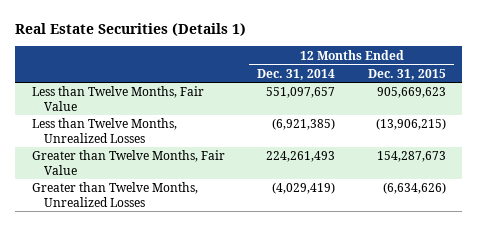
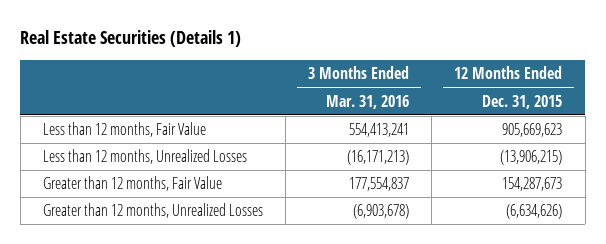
- | 12 Months Ended Dec. 31, 2014 | 12 Months Ended Dec. 31, 2015
+ | 3 Months Ended Mar. 31, 2016 | 12 Months Ended Dec. 31, 2015
- Less than Twelve Months, Fair Value | 551,097,657 | 905,669,623
- Less than Twelve Months, Unrealized Losses | (6,921,385) | (13,906,215)
- Greater than Twelve Months, Fair Value | 224,261,493 | 154,287,673
- Greater than Twelve Months, Unrealized Losses | (4,029,419) | (6,634,626)
+ Less than 12 months, Fair Value | 554,413,241 | 905,669,623
+ Less than 12 months, Unrealized Losses | (16,171,213) | (13,906,215)
+ Greater than 12 months, Fair Value | 177,554,837 | 154,287,673
+ Greater than 12 months, Unrealized Losses | (6,903,678) | (6,634,626)

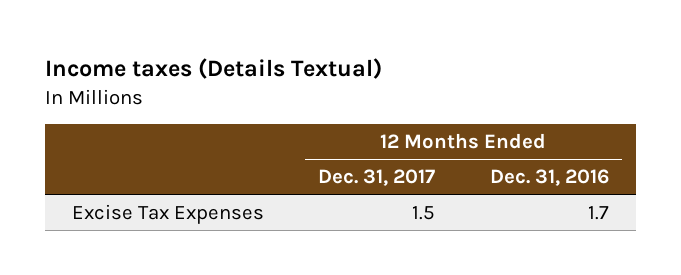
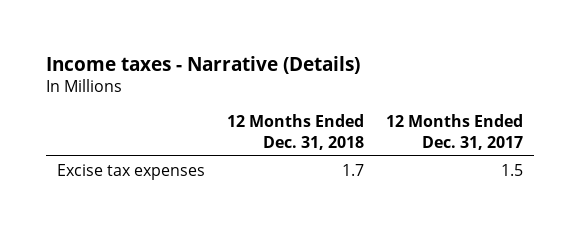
- Income taxes (Details Textual)
+ Income taxes - Narrative (Details)
- | 12 Months Ended Dec. 31, 2017 | 12 Months Ended Dec. 31, 2016
+ | 12 Months Ended Dec. 31, 2018 | 12 Months Ended Dec. 31, 2017
- Excise Tax Expenses | 1.5 | 1.7
+ Excise tax expenses | 1.7 | 1.5

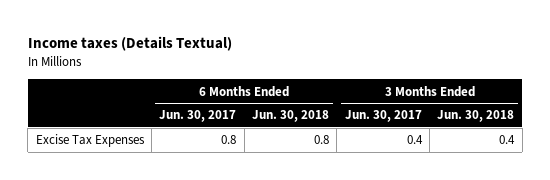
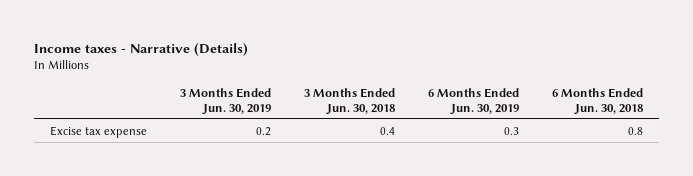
- Income taxes (Details Textual)
+ Income taxes - Narrative (Details)
- | 6 Months Ended Jun. 30, 2017 | 6 Months Ended Jun. 30, 2018 | 3 Months Ended Jun. 30, 2017 | 3 Months Ended Jun. 30, 2018
+ | 3 Months Ended Jun. 30, 2019 | 3 Months Ended Jun. 30, 2018 | 6 Months Ended Jun. 30, 2019 | 6 Months Ended Jun. 30, 2018
- Excise Tax Expenses | 0.8 | 0.8 | 0.4 | 0.4
+ Excise tax expense | 0.2 | 0.4 | 0.3 | 0.8

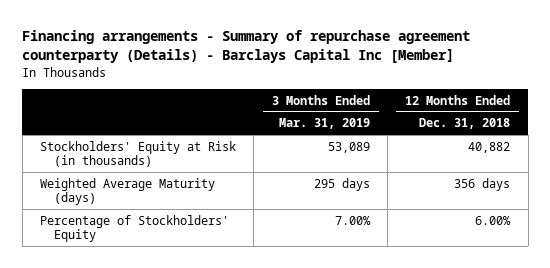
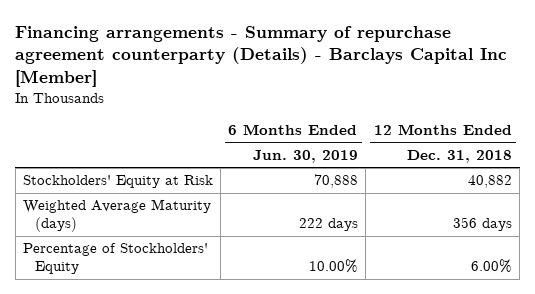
- | 3 Months Ended Mar. 31, 2019 | 12 Months Ended Dec. 31, 2018
+ | 6 Months Ended Jun. 30, 2019 | 12 Months Ended Dec. 31, 2018
- Stockholders' Equity at Risk (in thousands) | 53,089 | 40,882
+ Stockholders' Equity at Risk | 70,888 | 40,882

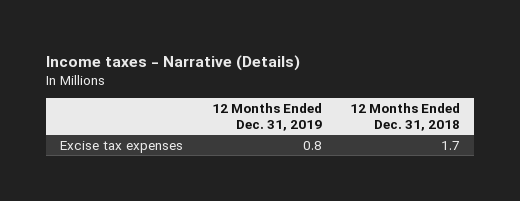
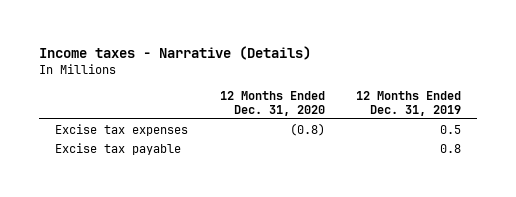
- | 12 Months Ended Dec. 31, 2019 | 12 Months Ended Dec. 31, 2018
+ | 12 Months Ended Dec. 31, 2020 | 12 Months Ended Dec. 31, 2019
- Excise tax expenses | 0.8 | 1.7
+ Excise tax expenses | (0.8) | 0.5
+ Excise tax payable | | 0.8

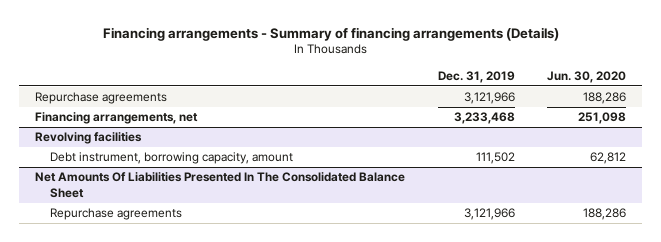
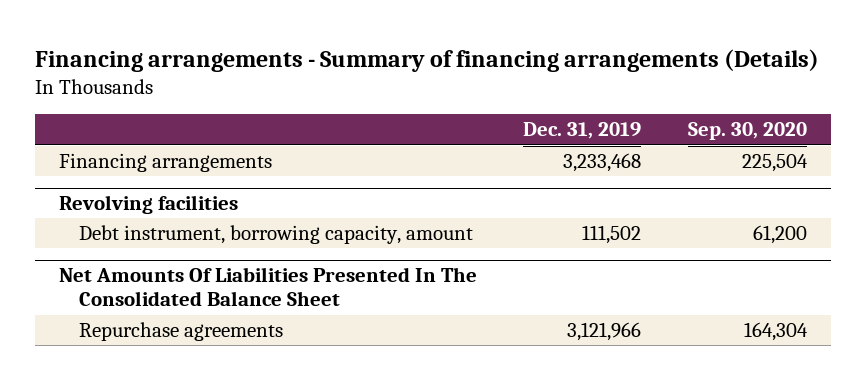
- | Dec. 31, 2019 | Jun. 30, 2020
+ | Dec. 31, 2019 | Sep. 30, 2020
- Repurchase agreements | 3,121,966 | 188,286
- Financing arrangements, net | 3,233,468 | 251,098
+ Financing arrangements | 3,233,468 | 225,504

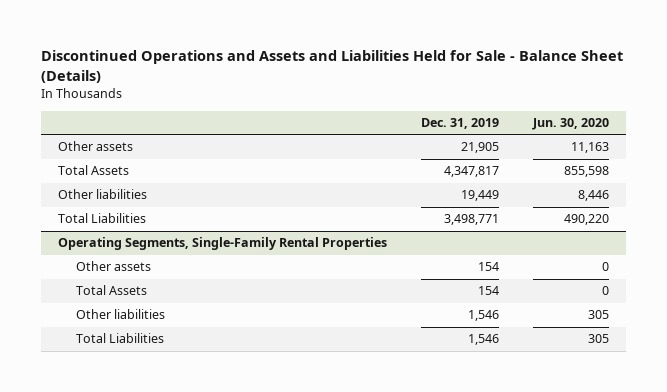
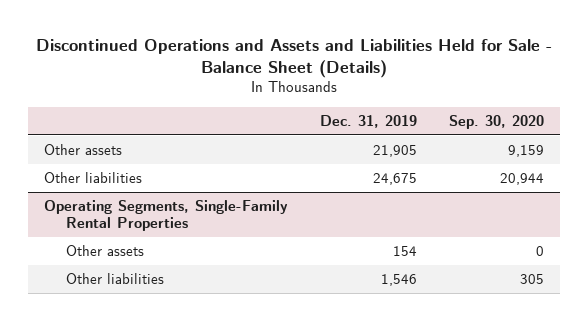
- | Dec. 31, 2019 | Jun. 30, 2020
+ | Dec. 31, 2019 | Sep. 30, 2020
- Total Assets | 4,347,817 | 855,598
- Other liabilities | 19,449 | 8,446
- Total Liabilities | 3,498,771 | 490,220
+ Other liabilities | 24,675 | 20,944
@ Operating Segments, Single-Family Rental Properties
- Total Assets | 154 | 0
- Total Liabilities | 1,546 | 305

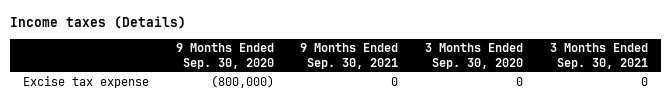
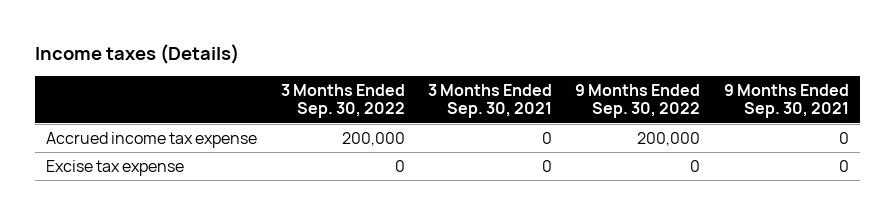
- | 9 Months Ended Sep. 30, 2020 | 9 Months Ended Sep. 30, 2021 | 3 Months Ended Sep. 30, 2020 | 3 Months Ended Sep. 30, 2021
+ | 3 Months Ended Sep. 30, 2022 | 3 Months Ended Sep. 30, 2021 | 9 Months Ended Sep. 30, 2022 | 9 Months Ended Sep. 30, 2021
+ Accrued income tax expense | 200,000 | 0 | 200,000 | 0

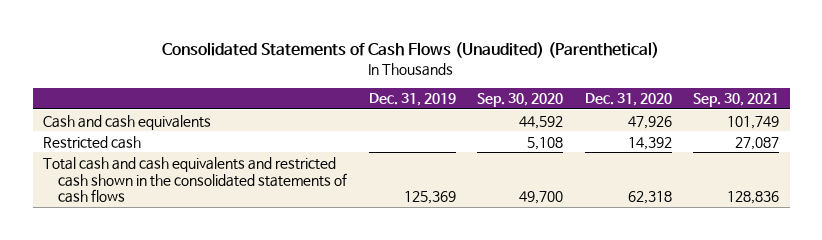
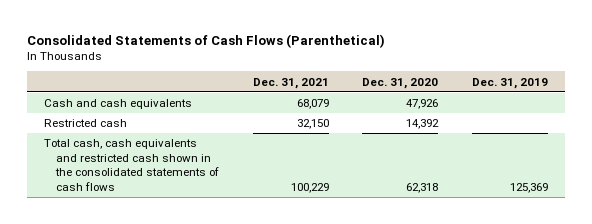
- Consolidated Statements of Cash Flows (Unaudited) (Parenthetical)
+ Consolidated Statements of Cash Flows (Parenthetical)
- | Dec. 31, 2019 | Sep. 30, 2020 | Dec. 31, 2020 | Sep. 30, 2021
+ | Dec. 31, 2021 | Dec. 31, 2020 | Dec. 31, 2019
- Total cash and cash equivalents and restricted cash shown in the consolidated statements of cash flows | 125,369 | 49,700 | 62,318 | 128,836
+ Total cash, cash equivalents and restricted cash shown in the consolidated statements of cash flows | 100,229 | 62,318 | 125,369

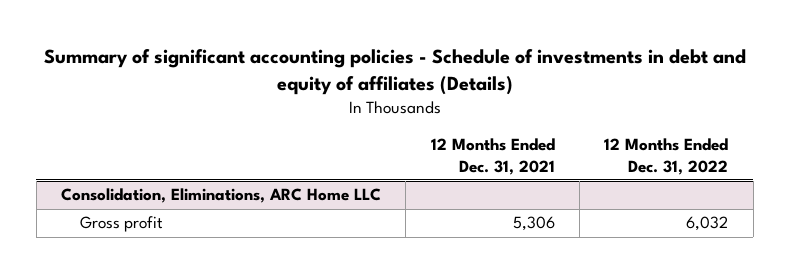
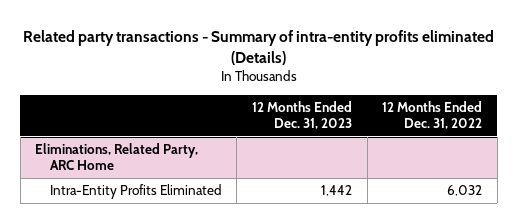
- Summary of significant accounting policies - Schedule of investments in debt and equity of affiliates (Details)
+ Related party transactions - Summary of intra-entity profits eliminated (Details)
- | 12 Months Ended Dec. 31, 2021 | 12 Months Ended Dec. 31, 2022
+ | 12 Months Ended Dec. 31, 2023 | 12 Months Ended Dec. 31, 2022
- Consolidation, Eliminations, ARC Home LLC
- Gross profit | 5,306 | 6,032
+ Eliminations, Related Party, ARC Home
+ Intra-Entity Profits Eliminated | 1,442 | 6,032

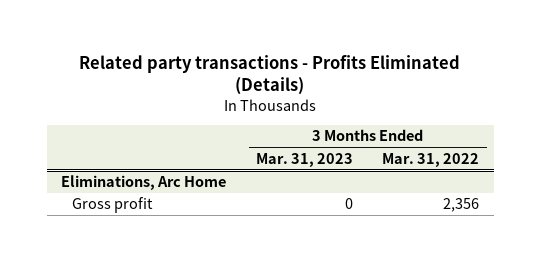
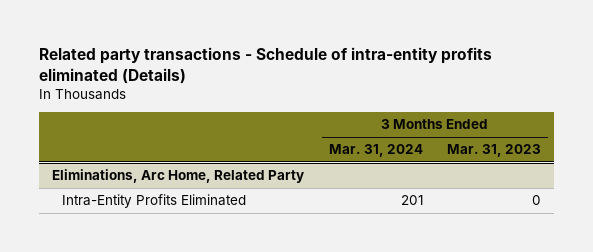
- Related party transactions - Profits Eliminated (Details)
+ Related party transactions - Schedule of intra-entity profits eliminated (Details)
- | 3 Months Ended Mar. 31, 2023 | 3 Months Ended Mar. 31, 2022
+ | 3 Months Ended Mar. 31, 2024 | 3 Months Ended Mar. 31, 2023
- Eliminations, Arc Home
- Gross profit | 0 | 2,356
+ Eliminations, Arc Home, Related Party
+ Intra-Entity Profits Eliminated | 201 | 0

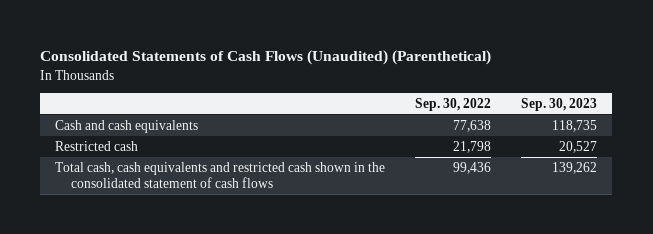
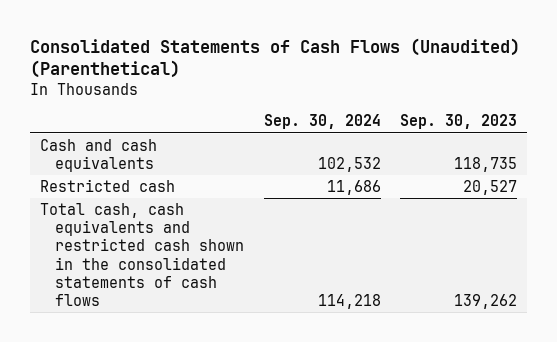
- | Sep. 30, 2022 | Sep. 30, 2023
+ | Sep. 30, 2024 | Sep. 30, 2023
- Total cash, cash equivalents and restricted cash shown in the consolidated statement of cash flows | 99,436 | 139,262
+ Total cash, cash equivalents and restricted cash shown in the consolidated statements of cash flows | 114,218 | 139,262

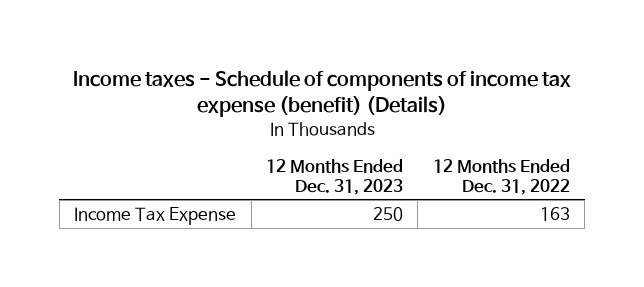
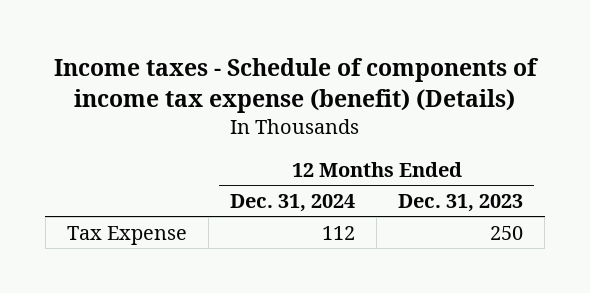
- | 12 Months Ended Dec. 31, 2023 | 12 Months Ended Dec. 31, 2022
+ | 12 Months Ended Dec. 31, 2024 | 12 Months Ended Dec. 31, 2023
- Income Tax Expense | 250 | 163
+ Tax Expense | 112 | 250

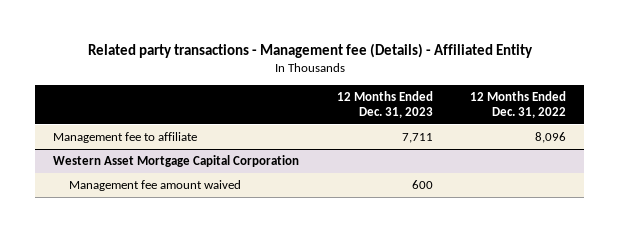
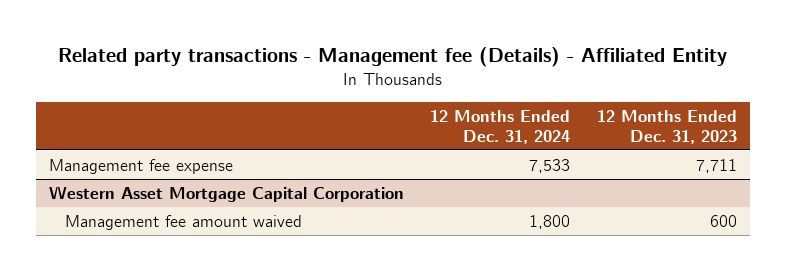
- | 12 Months Ended Dec. 31, 2023 | 12 Months Ended Dec. 31, 2022
+ | 12 Months Ended Dec. 31, 2024 | 12 Months Ended Dec. 31, 2023
- Management fee to affiliate | 7,711 | 8,096
+ Management fee expense | 7,533 | 7,711

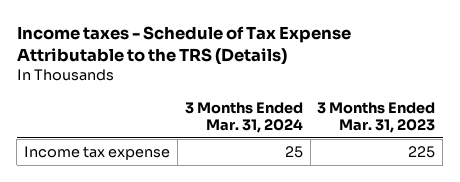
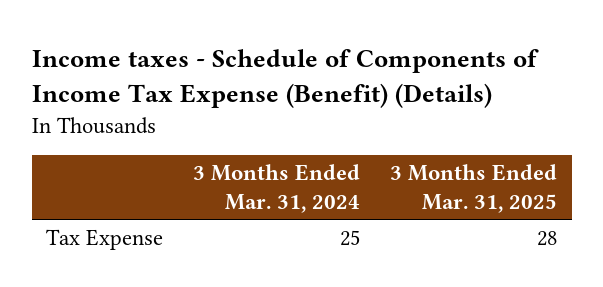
- Income taxes - Schedule of Tax Expense Attributable to the TRS (Details)
+ Income taxes - Schedule of Components of Income Tax Expense (Benefit) (Details)
- | 3 Months Ended Mar. 31, 2024 | 3 Months Ended Mar. 31, 2023
+ | 3 Months Ended Mar. 31, 2024 | 3 Months Ended Mar. 31, 2025
- Income tax expense | 25 | 225
+ Tax Expense | 25 | 28

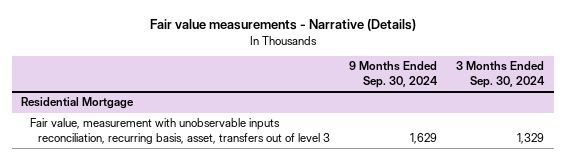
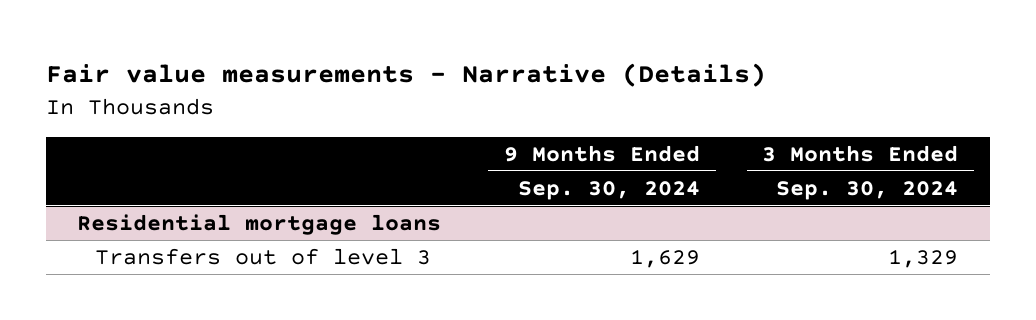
- Residential Mortgage
- Fair value, measurement with unobservable inputs reconciliation, recurring basis, asset, transfers out of level 3 | 1,629 | 1,329
+ Residential mortgage loans
+ Transfers out of level 3 | 1,629 | 1,329

